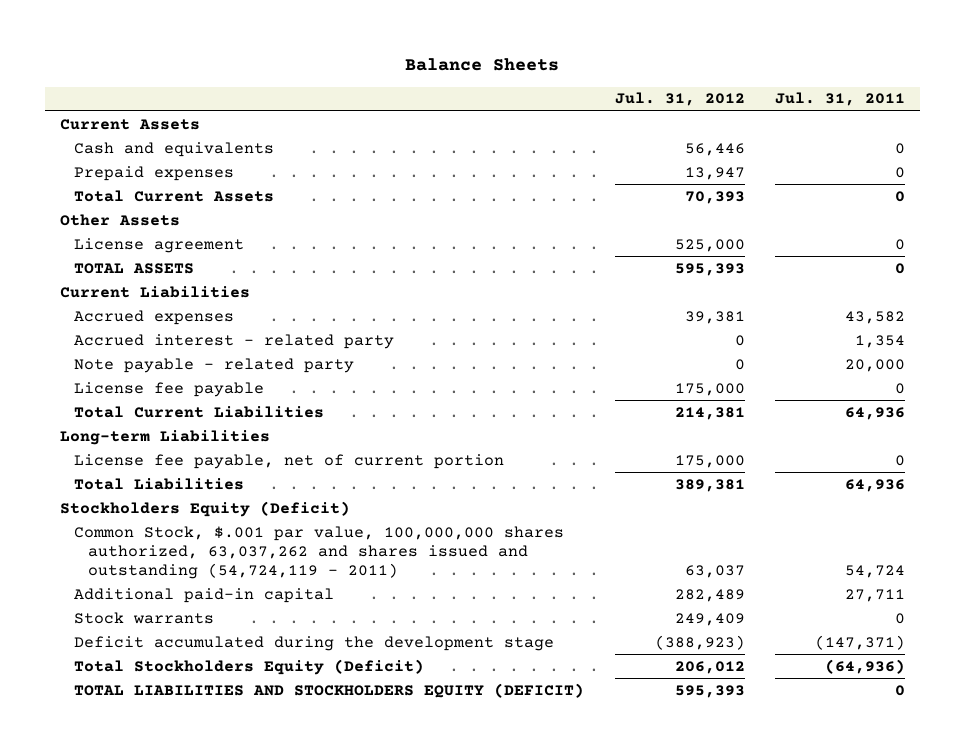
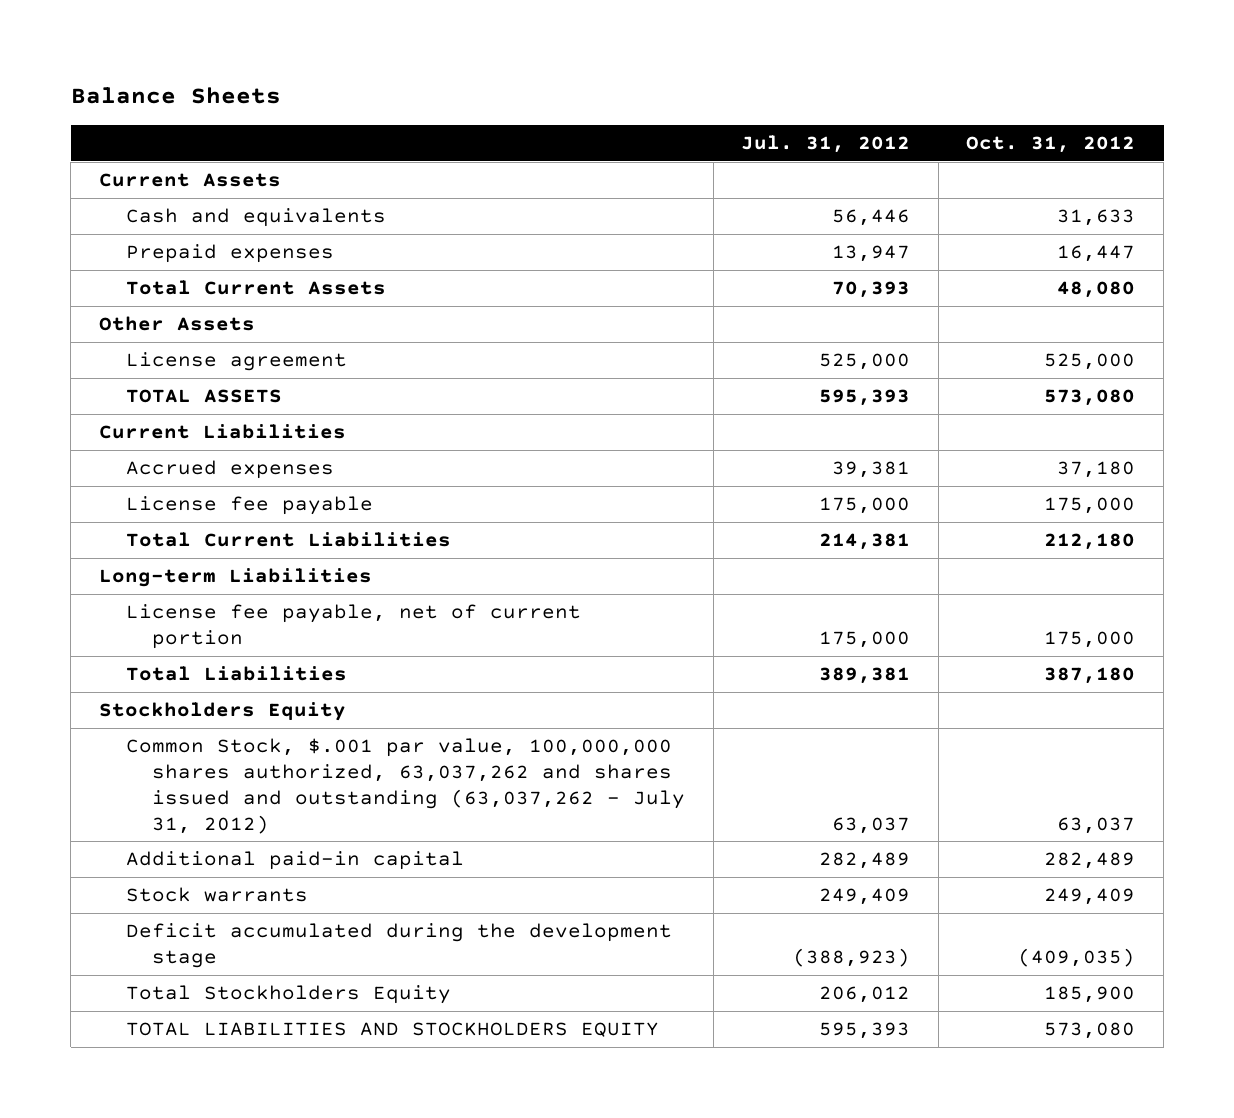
- | Jul. 31, 2012 | Jul. 31, 2011
+ | Jul. 31, 2012 | Oct. 31, 2012
- Accrued interest - related party | 0 | 1,354
- Note payable - related party | 0 | 20,000
- Stockholders Equity (Deficit)
- Common Stock, $.001 par value, 100,000,000 shares authorized, 63,037,262 and shares issued and outstanding (54,724,119 - 2011) | 63,037 | 54,724
+ Stockholders Equity
+ Common Stock, $.001 par value, 100,000,000 shares authorized, 63,037,262 and shares issued and outstanding (63,037,262 - July 31, 2012) | 63,037 | 63,037
- Total Stockholders Equity (Deficit) | 206,012 | (64,936)
- TOTAL LIABILITIES AND STOCKHOLDERS EQUITY (DEFICIT) | 595,393 | 0
+ Total Stockholders Equity | 206,012 | 185,900
+ TOTAL LIABILITIES AND STOCKHOLDERS EQUITY | 595,393 | 573,080

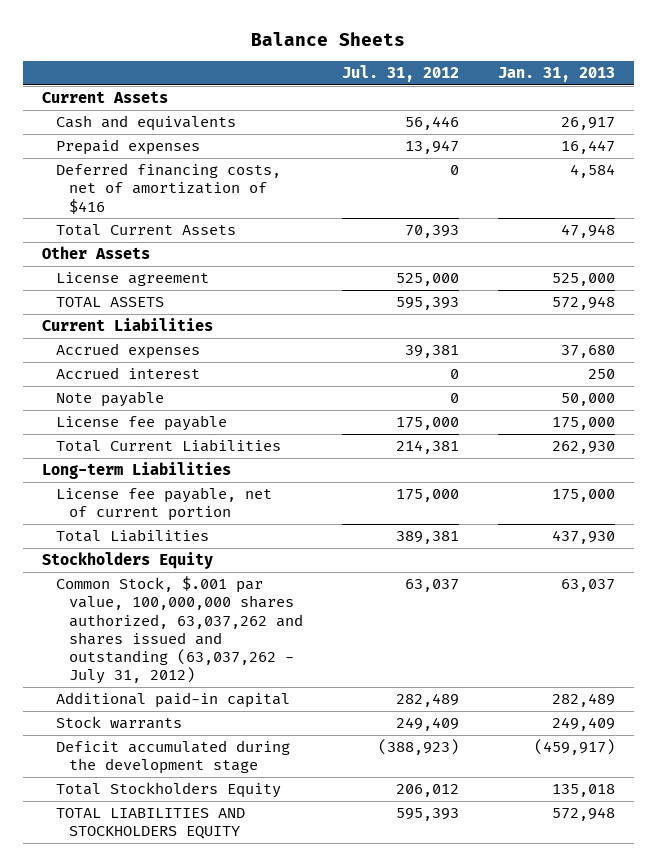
- | Jul. 31, 2012 | Oct. 31, 2012
+ | Jul. 31, 2012 | Jan. 31, 2013
+ Deferred financing costs, net of amortization of $416 | 0 | 4,584
+ Accrued interest | 0 | 250
+ Note payable | 0 | 50,000

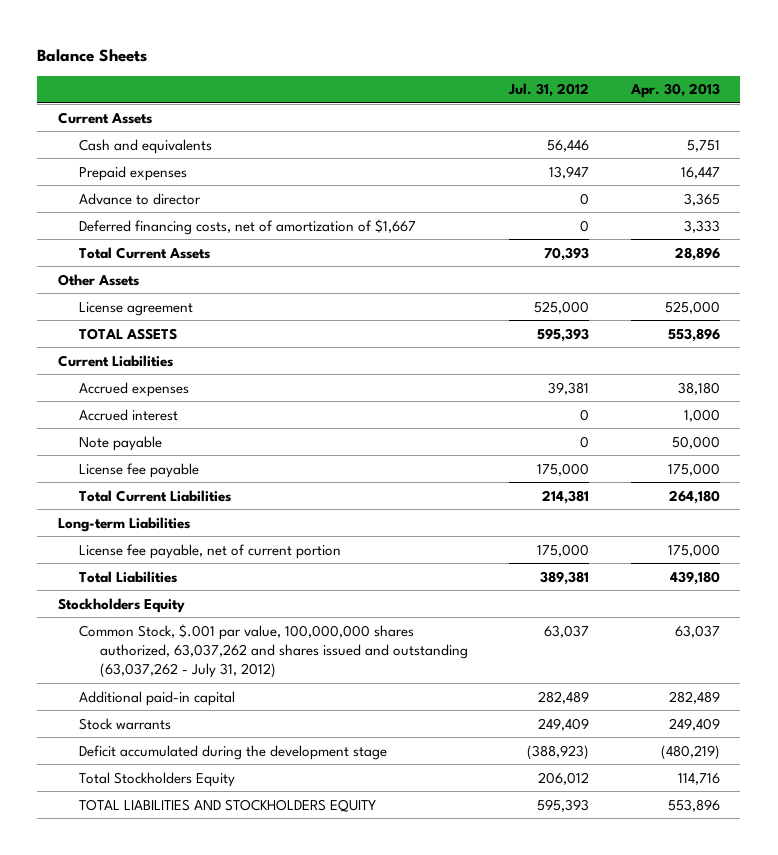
- | Jul. 31, 2012 | Jan. 31, 2013
+ | Jul. 31, 2012 | Apr. 30, 2013
- Deferred financing costs, net of amortization of $416 | 0 | 4,584
+ Advance to director | 0 | 3,365
+ Deferred financing costs, net of amortization of $1,667 | 0 | 3,333

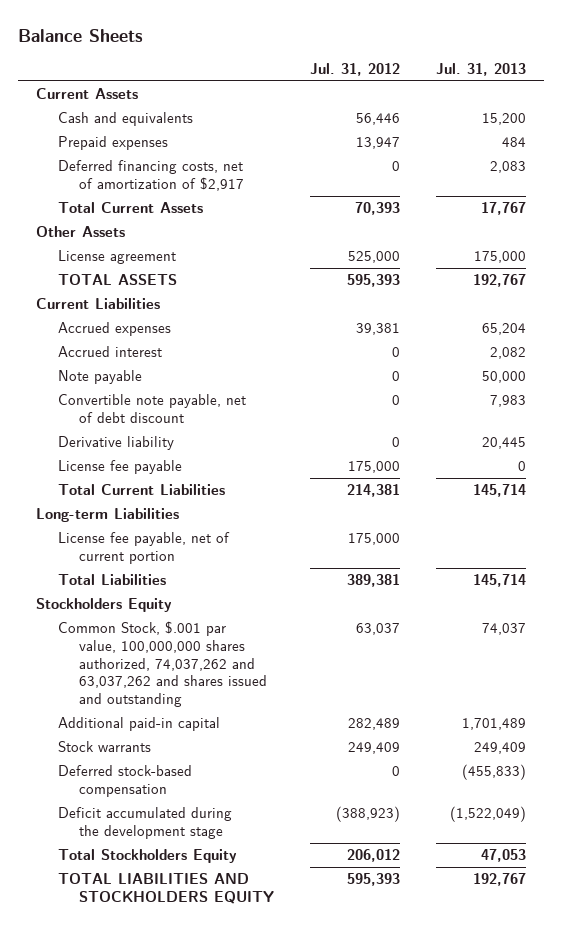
- | Jul. 31, 2012 | Apr. 30, 2013
+ | Jul. 31, 2012 | Jul. 31, 2013
- Advance to director | 0 | 3,365
- Deferred financing costs, net of amortization of $1,667 | 0 | 3,333
+ Deferred financing costs, net of amortization of $2,917 | 0 | 2,083
+ Convertible note payable, net of debt discount | 0 | 7,983
+ Derivative liability | 0 | 20,445
- Common Stock, $.001 par value, 100,000,000 shares authorized, 63,037,262 and shares issued and outstanding (63,037,262 - July 31, 2012) | 63,037 | 63,037
+ Common Stock, $.001 par value, 100,000,000 shares authorized, 74,037,262 and 63,037,262 and shares issued and outstanding | 63,037 | 74,037
+ Deferred stock-based compensation | 0 | (455,833)

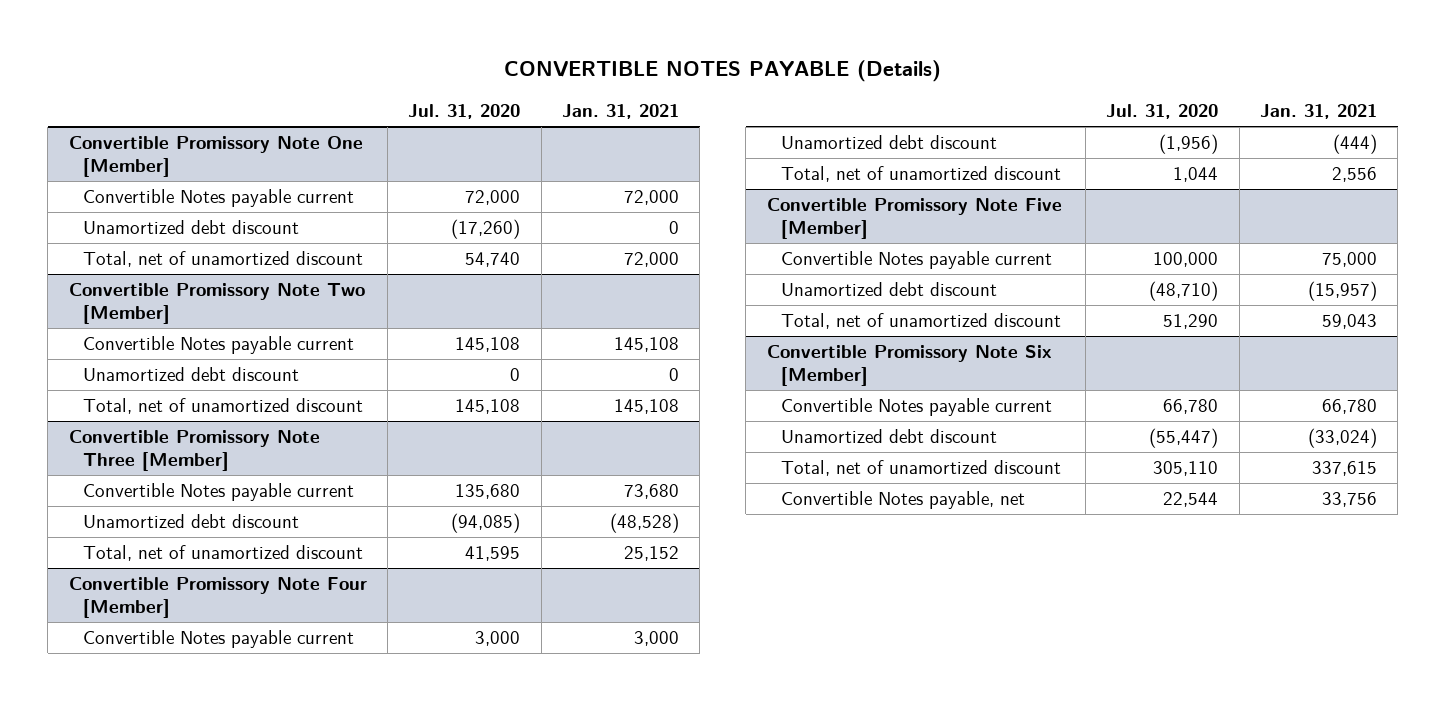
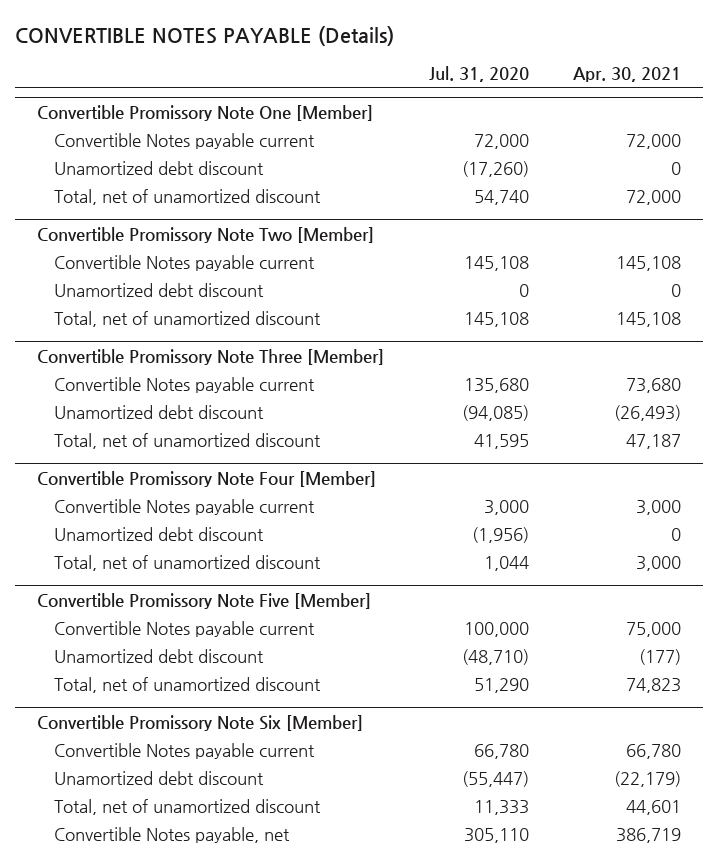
- | Jul. 31, 2020 | Jan. 31, 2021
+ | Jul. 31, 2020 | Apr. 30, 2021
@ Convertible Promissory Note Six [Member]
- Total, net of unamortized discount | 305,110 | 337,615
- Convertible Notes payable, net | 22,544 | 33,756
+ Total, net of unamortized discount | 11,333 | 44,601
+ Convertible Notes payable, net | 305,110 | 386,719

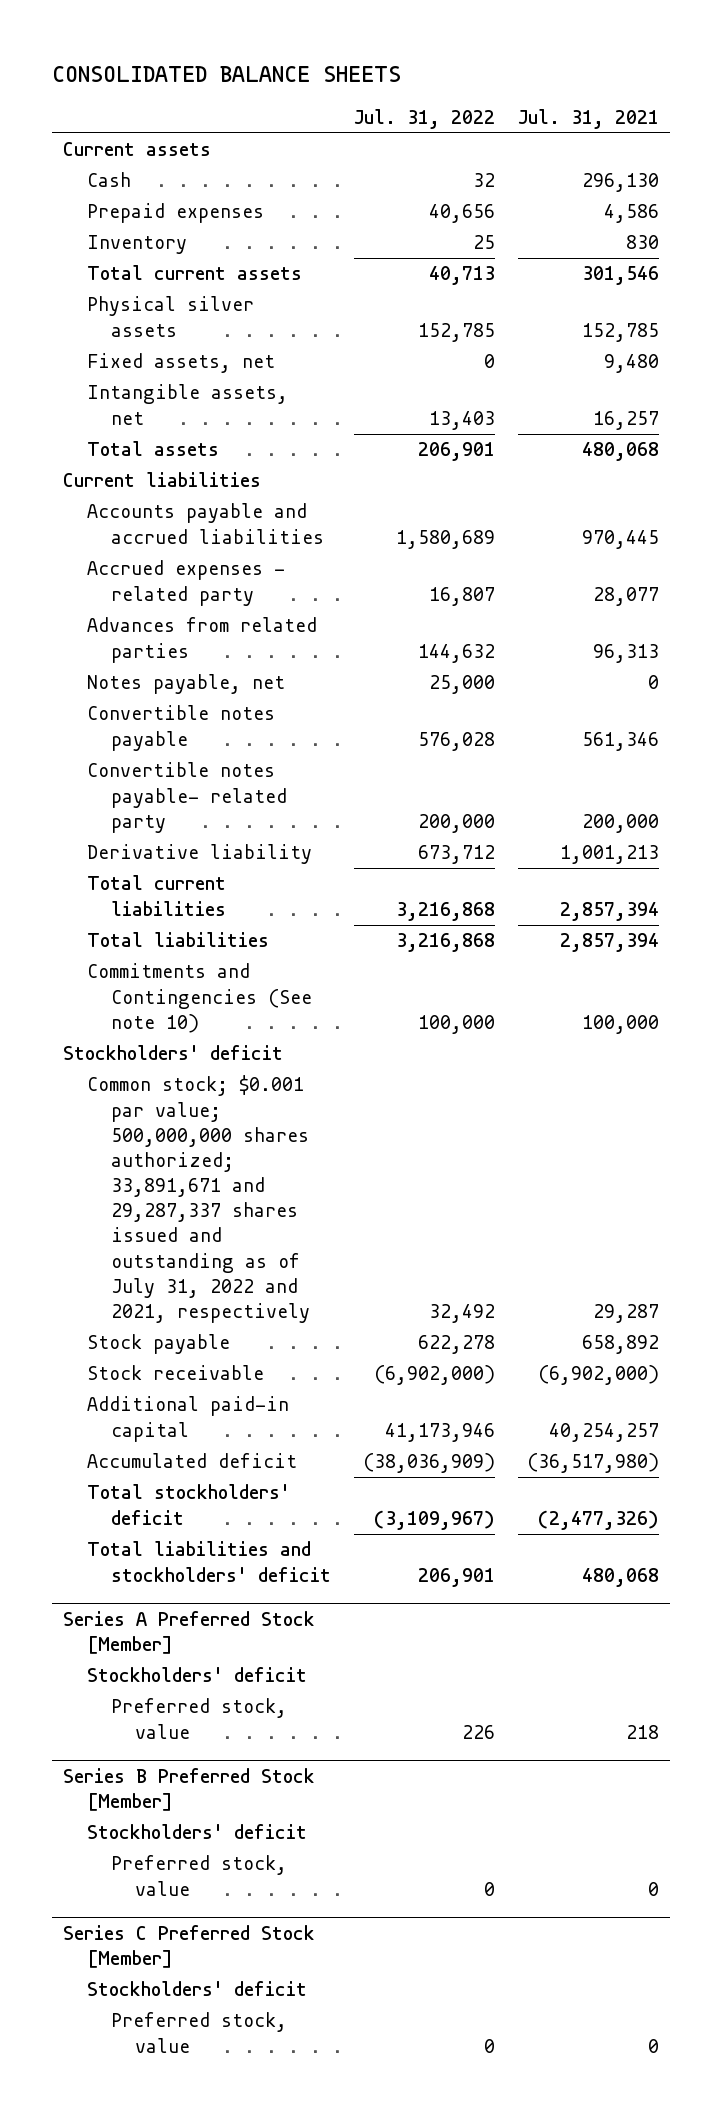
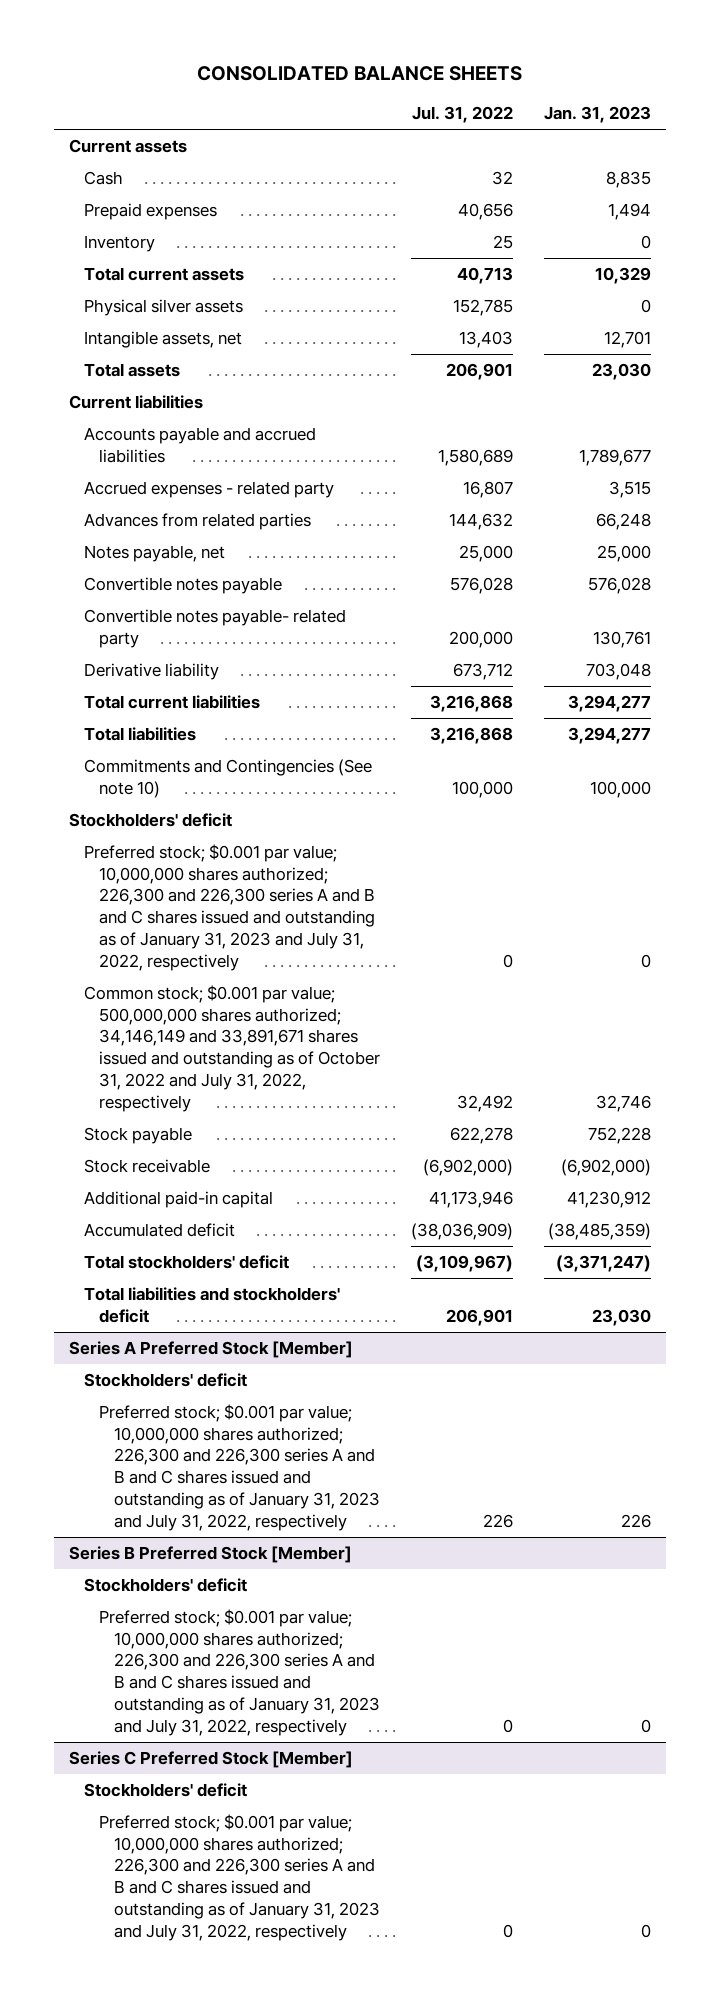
- | Jul. 31, 2022 | Jul. 31, 2021
+ | Jul. 31, 2022 | Jan. 31, 2023
- Fixed assets, net | 0 | 9,480
- Common stock; $0.001 par value; 500,000,000 shares authorized; 33,891,671 and 29,287,337 shares issued and outstanding as of July 31, 2022 and 2021, respectively | 32,492 | 29,287
+ Preferred stock; $0.001 par value; 10,000,000 shares authorized; 226,300 and 226,300 series A and B and C shares issued and outstanding as of January 31, 2023 and July 31, 2022, respectively | 0 | 0
+ Common stock; $0.001 par value; 500,000,000 shares authorized; 34,146,149 and 33,891,671 shares issued and outstanding as of October 31, 2022 and July 31, 2022, respectively | 32,492 | 32,746
@ Series A Preferred Stock [Member]
- Preferred stock, value | 226 | 218
+ Preferred stock; $0.001 par value; 10,000,000 shares authorized; 226,300 and 226,300 series A and B and C shares issued and outstanding as of January 31, 2023 and July 31, 2022, respectively | 226 | 226
@ Series B Preferred Stock [Member]
- Preferred stock, value | 0 | 0
+ Preferred stock; $0.001 par value; 10,000,000 shares authorized; 226,300 and 226,300 series A and B and C shares issued and outstanding as of January 31, 2023 and July 31, 2022, respectively | 0 | 0
@ Series C Preferred Stock [Member]
- Preferred stock, value | 0 | 0
+ Preferred stock; $0.001 par value; 10,000,000 shares authorized; 226,300 and 226,300 series A and B and C shares issued and outstanding as of January 31, 2023 and July 31, 2022, respectively | 0 | 0

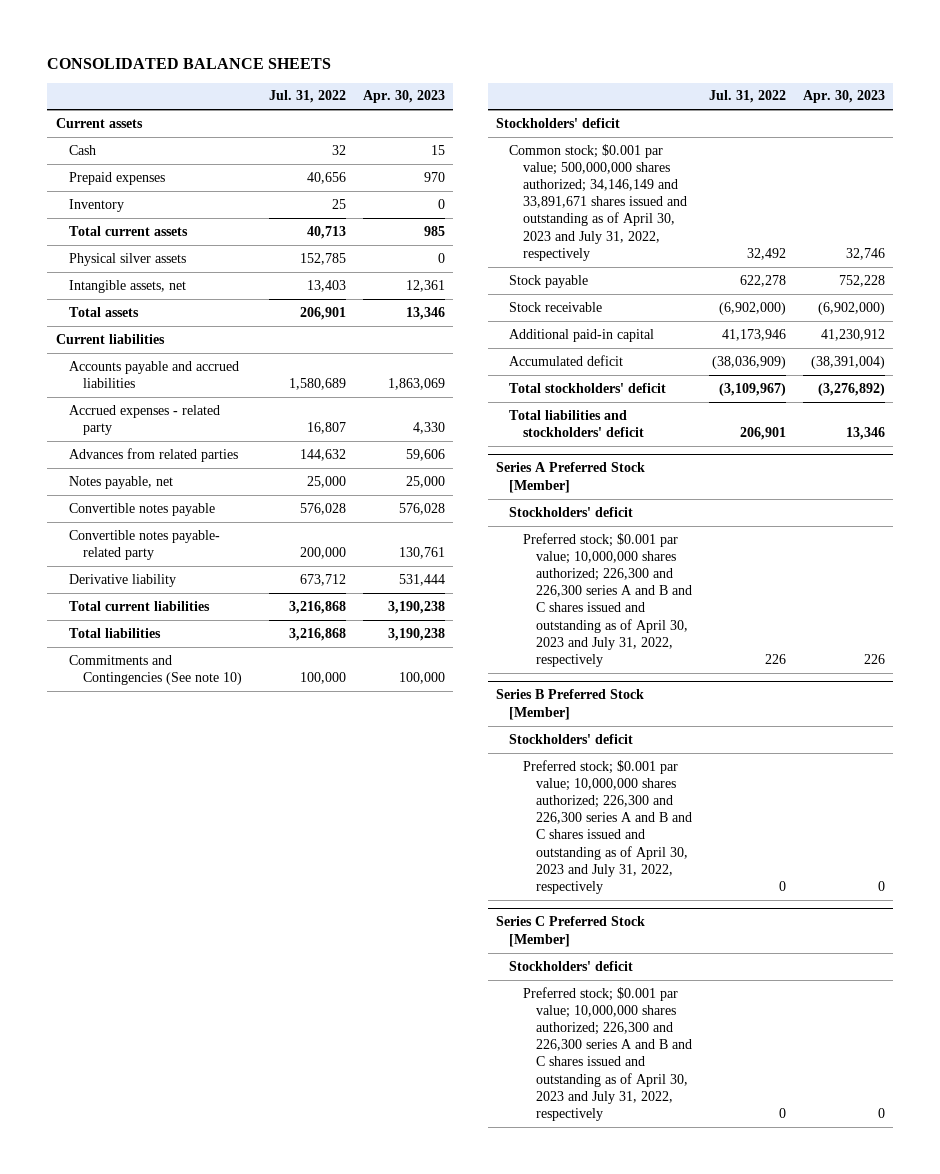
- | Jul. 31, 2022 | Jan. 31, 2023
+ | Jul. 31, 2022 | Apr. 30, 2023
- Preferred stock; $0.001 par value; 10,000,000 shares authorized; 226,300 and 226,300 series A and B and C shares issued and outstanding as of January 31, 2023 and July 31, 2022, respectively | 0 | 0
- Common stock; $0.001 par value; 500,000,000 shares authorized; 34,146,149 and 33,891,671 shares issued and outstanding as of October 31, 2022 and July 31, 2022, respectively | 32,492 | 32,746
+ Common stock; $0.001 par value; 500,000,000 shares authorized; 34,146,149 and 33,891,671 shares issued and outstanding as of April 30, 2023 and July 31, 2022, respectively | 32,492 | 32,746
@ Series A Preferred Stock [Member]
- Preferred stock; $0.001 par value; 10,000,000 shares authorized; 226,300 and 226,300 series A and B and C shares issued and outstanding as of January 31, 2023 and July 31, 2022, respectively | 226 | 226
+ Preferred stock; $0.001 par value; 10,000,000 shares authorized; 226,300 and 226,300 series A and B and C shares issued and outstanding as of April 30, 2023 and July 31, 2022, respectively | 226 | 226
@ Series B Preferred Stock [Member]
- Preferred stock; $0.001 par value; 10,000,000 shares authorized; 226,300 and 226,300 series A and B and C shares issued and outstanding as of January 31, 2023 and July 31, 2022, respectively | 0 | 0
+ Preferred stock; $0.001 par value; 10,000,000 shares authorized; 226,300 and 226,300 series A and B and C shares issued and outstanding as of April 30, 2023 and July 31, 2022, respectively | 0 | 0
@ Series C Preferred Stock [Member]
- Preferred stock; $0.001 par value; 10,000,000 shares authorized; 226,300 and 226,300 series A and B and C shares issued and outstanding as of January 31, 2023 and July 31, 2022, respectively | 0 | 0
+ Preferred stock; $0.001 par value; 10,000,000 shares authorized; 226,300 and 226,300 series A and B and C shares issued and outstanding as of April 30, 2023 and July 31, 2022, respectively | 0 | 0

